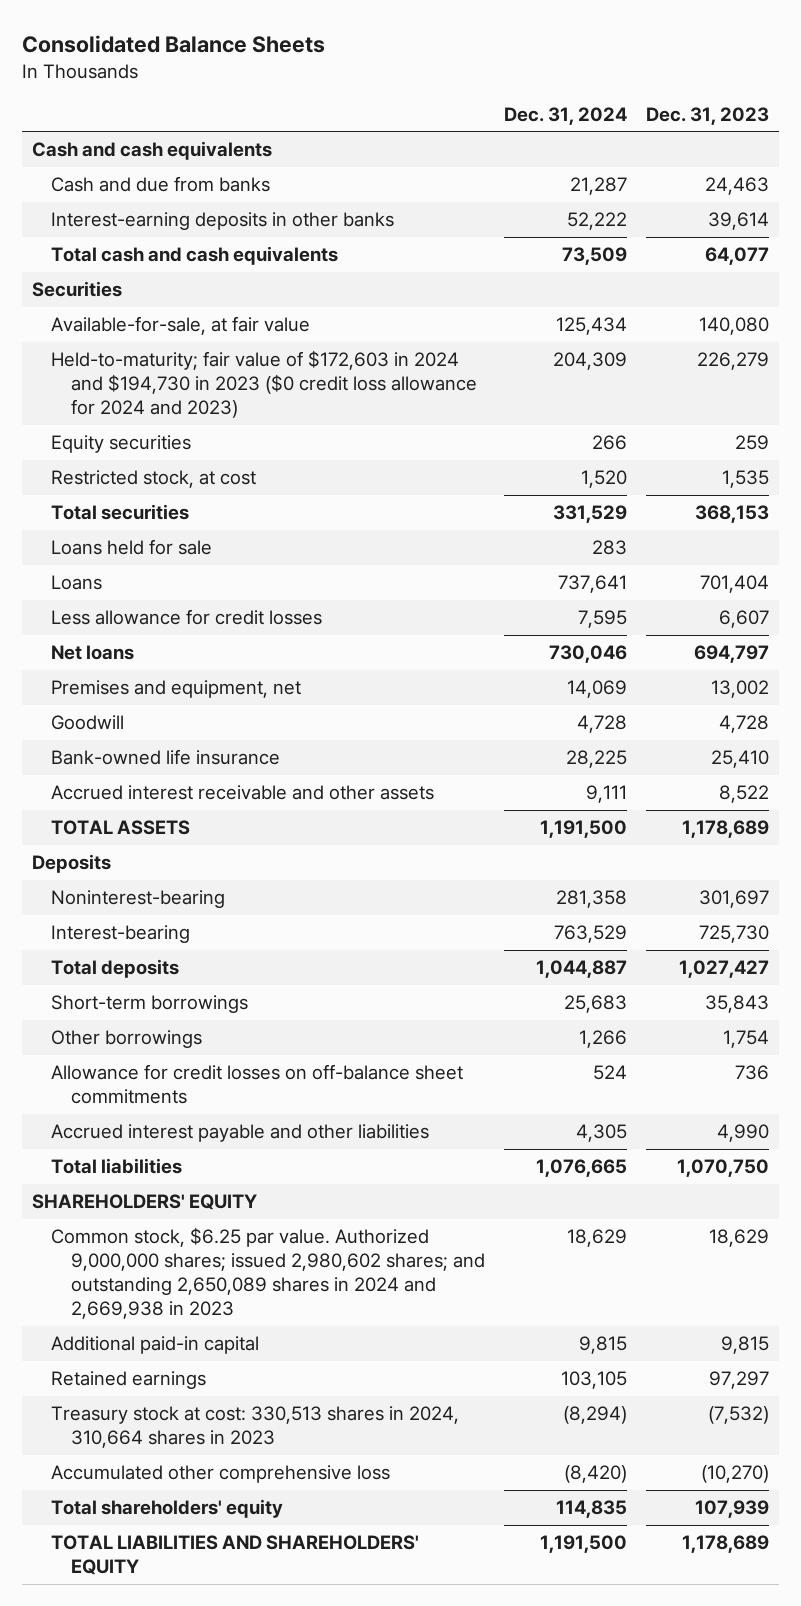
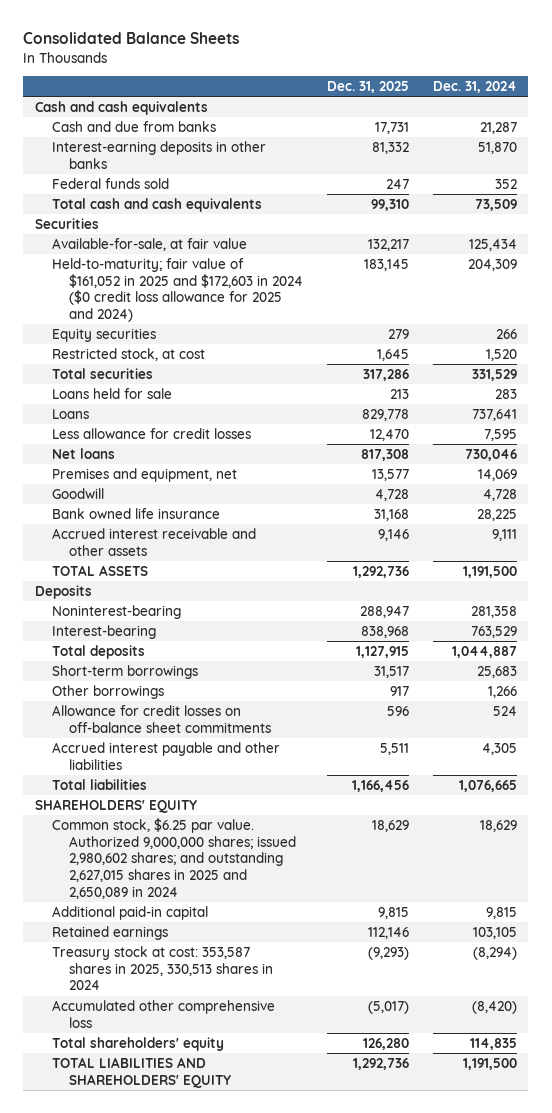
- | Dec. 31, 2024 | Dec. 31, 2023
+ | Dec. 31, 2025 | Dec. 31, 2024
- Interest-earning deposits in other banks | 52,222 | 39,614
+ Interest-earning deposits in other banks | 81,332 | 51,870
+ Federal funds sold | 247 | 352
- Held-to-maturity; fair value of $172,603 in 2024 and $194,730 in 2023 ($0 credit loss allowance for 2024 and 2023) | 204,309 | 226,279
+ Held-to-maturity; fair value of $161,052 in 2025 and $172,603 in 2024 ($0 credit loss allowance for 2025 and 2024) | 183,145 | 204,309
- Bank-owned life insurance | 28,225 | 25,410
+ Bank owned life insurance | 31,168 | 28,225
- Common stock, $6.25 par value. Authorized 9,000,000 shares; issued 2,980,602 shares; and outstanding 2,650,089 shares in 2024 and 2,669,938 in 2023 | 18,629 | 18,629
+ Common stock, $6.25 par value. Authorized 9,000,000 shares; issued 2,980,602 shares; and outstanding 2,627,015 shares in 2025 and 2,650,089 in 2024 | 18,629 | 18,629
- Treasury stock at cost: 330,513 shares in 2024, 310,664 shares in 2023 | (8,294) | (7,532)
+ Treasury stock at cost: 353,587 shares in 2025, 330,513 shares in 2024 | (9,293) | (8,294)

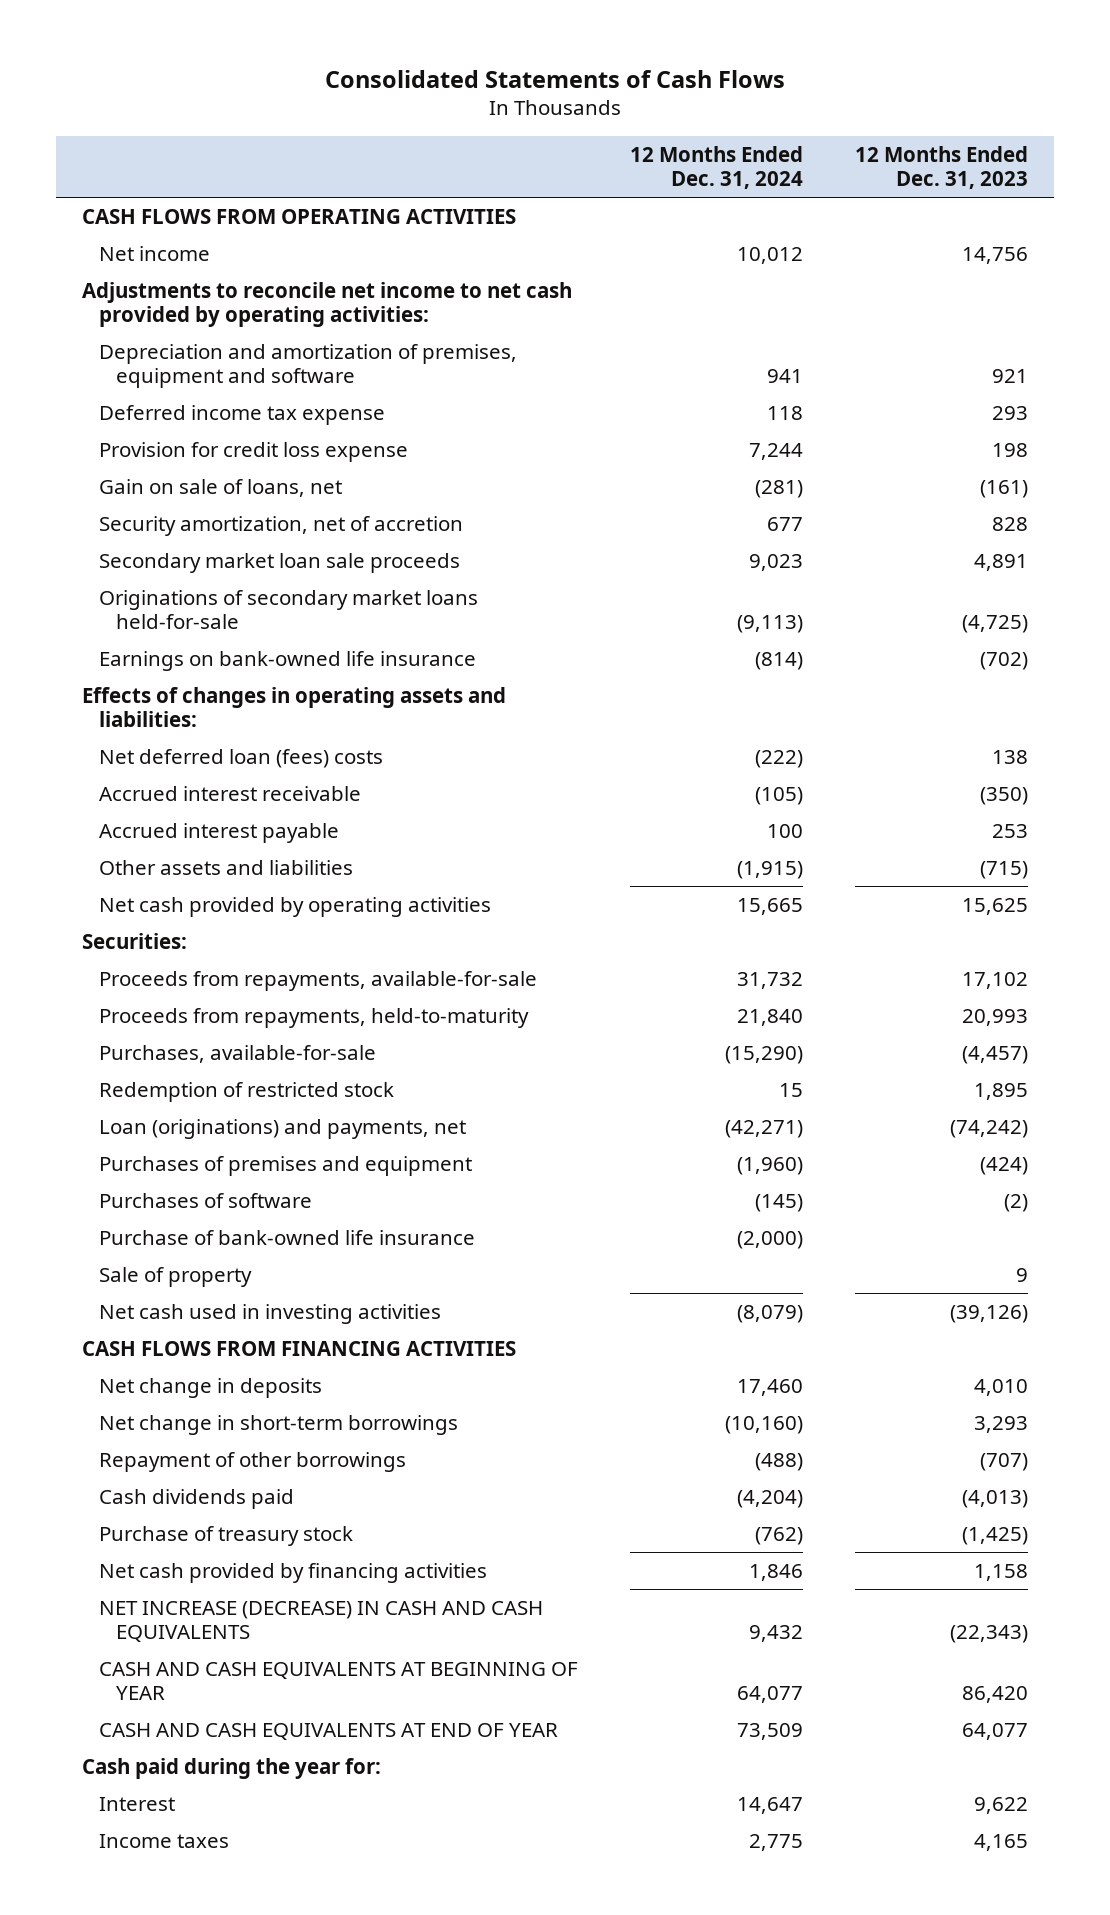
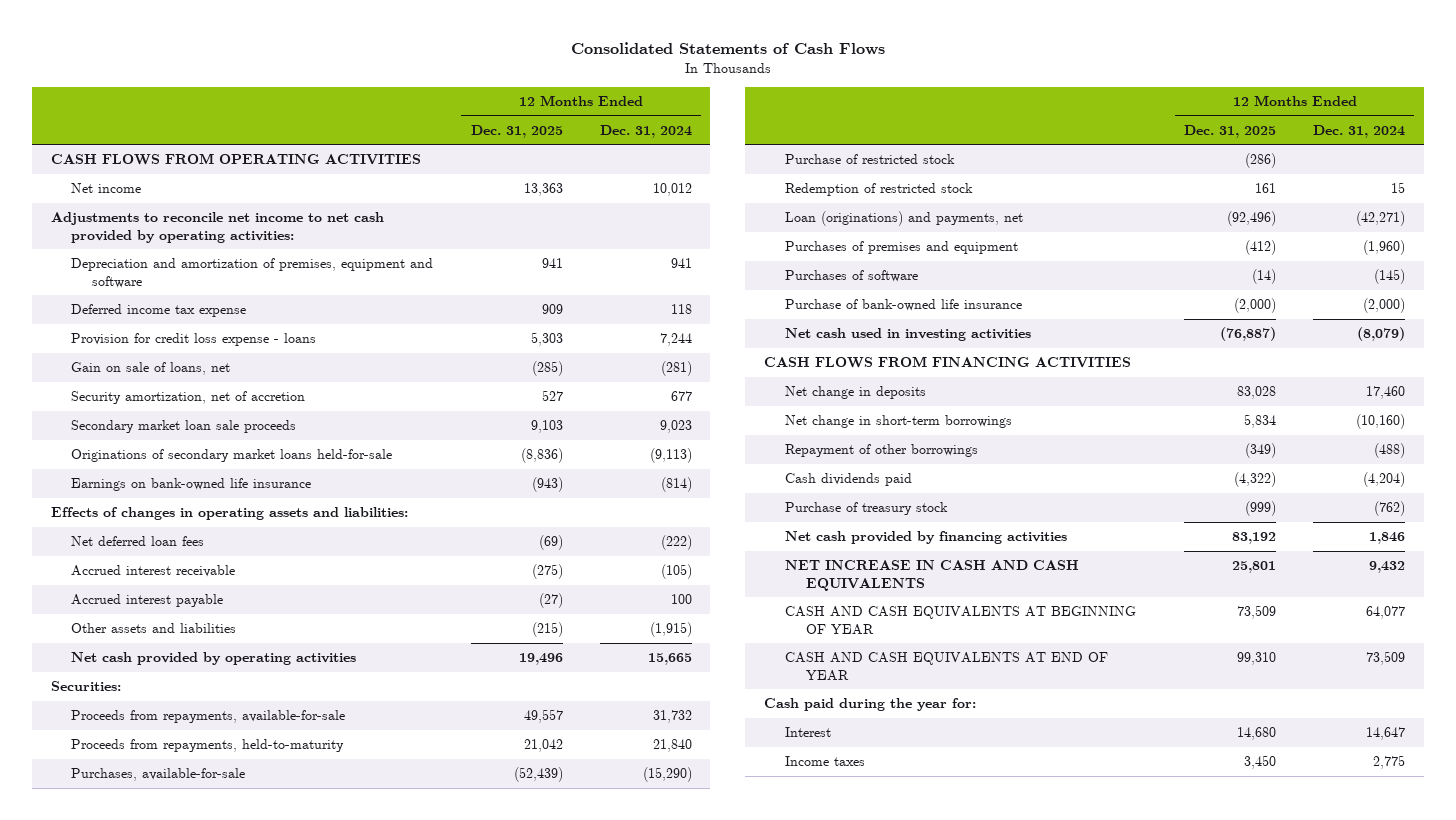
- | 12 Months Ended Dec. 31, 2024 | 12 Months Ended Dec. 31, 2023
+ | 12 Months Ended Dec. 31, 2025 | 12 Months Ended Dec. 31, 2024
- Provision for credit loss expense | 7,244 | 198
+ Provision for credit loss expense - loans | 5,303 | 7,244
- Net deferred loan (fees) costs | (222) | 138
+ Net deferred loan fees | (69) | (222)
+ Purchase of restricted stock | (286) |
- Sale of property | | 9
- NET INCREASE (DECREASE) IN CASH AND CASH EQUIVALENTS | 9,432 | (22,343)
+ NET INCREASE IN CASH AND CASH EQUIVALENTS | 25,801 | 9,432

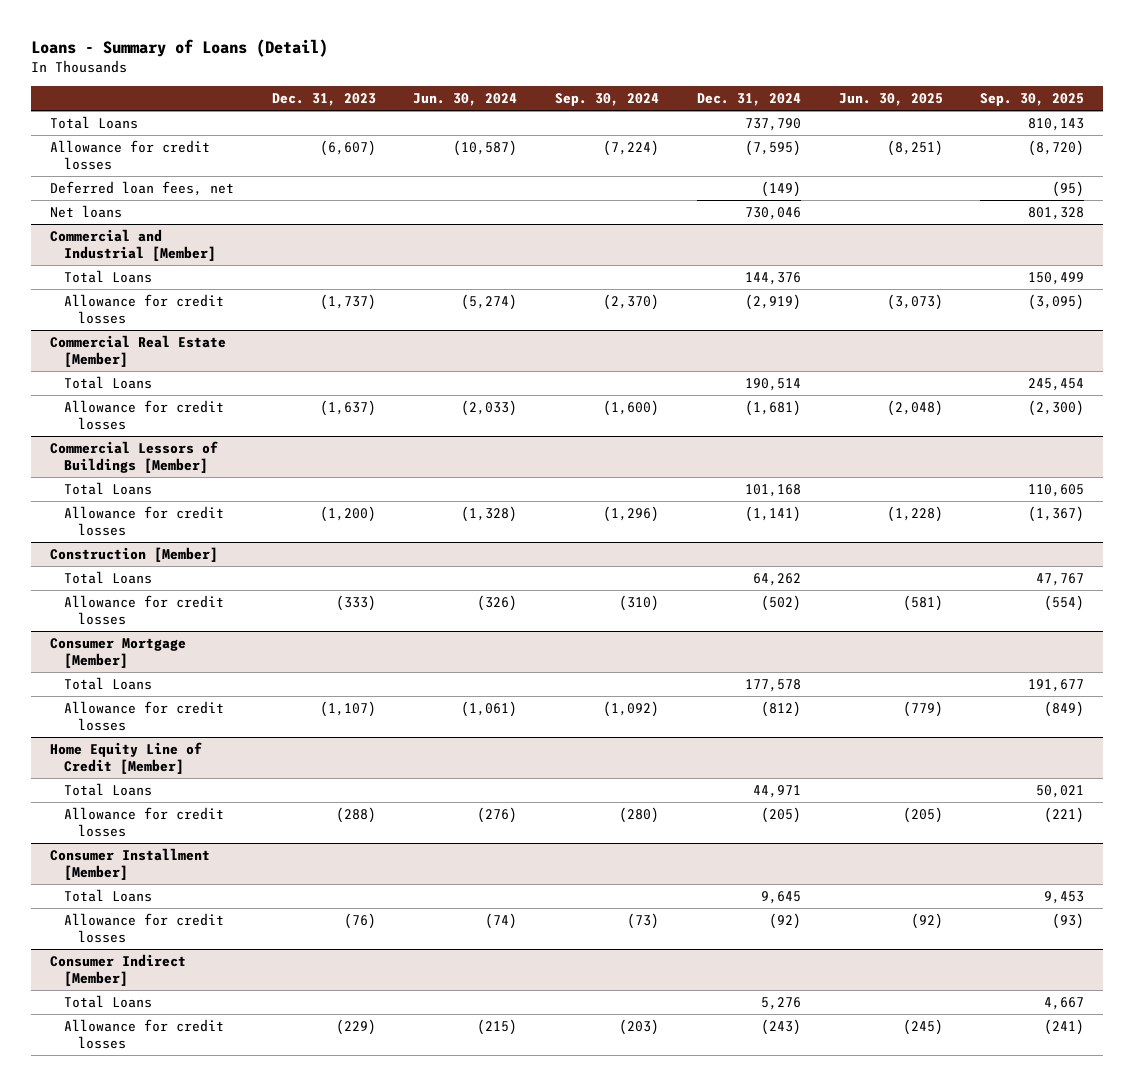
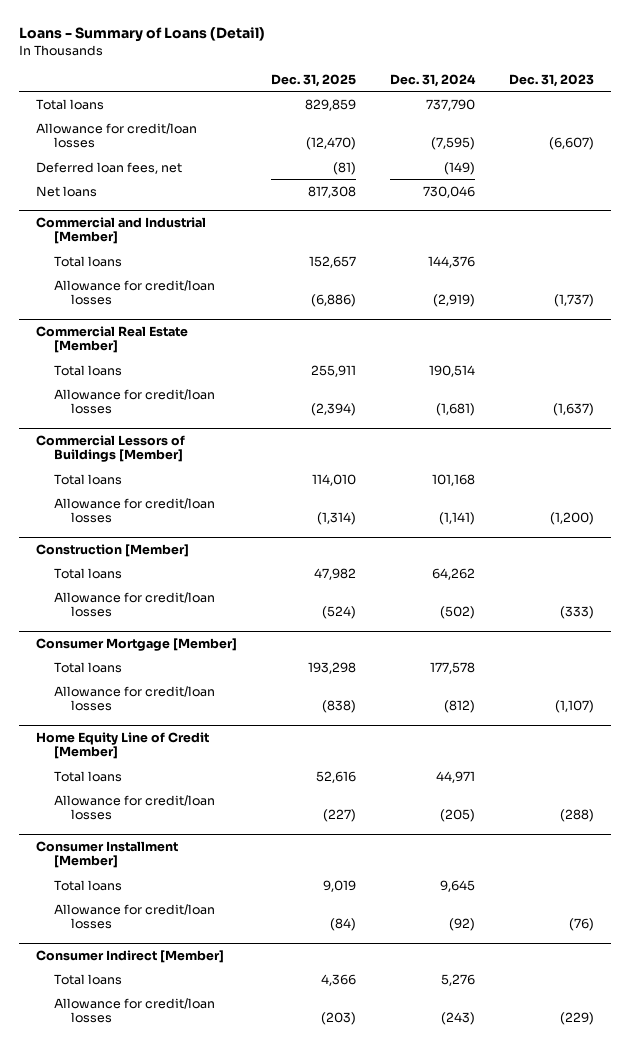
- | Dec. 31, 2023 | Jun. 30, 2024 | Sep. 30, 2024 | Dec. 31, 2024 | Jun. 30, 2025 | Sep. 30, 2025
+ | Dec. 31, 2025 | Dec. 31, 2024 | Dec. 31, 2023
- Total Loans | | | | 737,790 | | 810,143
- Allowance for credit losses | (6,607) | (10,587) | (7,224) | (7,595) | (8,251) | (8,720)
+ Total loans | 829,859 | 737,790 |
+ Allowance for credit/loan losses | (12,470) | (7,595) | (6,607)
@ Commercial and Industrial [Member]
- Total Loans | | | | 144,376 | | 150,499
- Allowance for credit losses | (1,737) | (5,274) | (2,370) | (2,919) | (3,073) | (3,095)
+ Total loans | 152,657 | 144,376 |
+ Allowance for credit/loan losses | (6,886) | (2,919) | (1,737)
@ Commercial Real Estate [Member]
- Total Loans | | | | 190,514 | | 245,454
- Allowance for credit losses | (1,637) | (2,033) | (1,600) | (1,681) | (2,048) | (2,300)
+ Total loans | 255,911 | 190,514 |
+ Allowance for credit/loan losses | (2,394) | (1,681) | (1,637)
@ Commercial Lessors of Buildings [Member]
- Total Loans | | | | 101,168 | | 110,605
- Allowance for credit losses | (1,200) | (1,328) | (1,296) | (1,141) | (1,228) | (1,367)
+ Total loans | 114,010 | 101,168 |
+ Allowance for credit/loan losses | (1,314) | (1,141) | (1,200)
@ Construction [Member]
- Total Loans | | | | 64,262 | | 47,767
- Allowance for credit losses | (333) | (326) | (310) | (502) | (581) | (554)
+ Total loans | 47,982 | 64,262 |
+ Allowance for credit/loan losses | (524) | (502) | (333)
@ Consumer Mortgage [Member]
- Total Loans | | | | 177,578 | | 191,677
- Allowance for credit losses | (1,107) | (1,061) | (1,092) | (812) | (779) | (849)
+ Total loans | 193,298 | 177,578 |
+ Allowance for credit/loan losses | (838) | (812) | (1,107)
@ Home Equity Line of Credit [Member]
- Total Loans | | | | 44,971 | | 50,021
- Allowance for credit losses | (288) | (276) | (280) | (205) | (205) | (221)
+ Total loans | 52,616 | 44,971 |
+ Allowance for credit/loan losses | (227) | (205) | (288)
@ Consumer Installment [Member]
- Total Loans | | | | 9,645 | | 9,453
- Allowance for credit losses | (76) | (74) | (73) | (92) | (92) | (93)
+ Total loans | 9,019 | 9,645 |
+ Allowance for credit/loan losses | (84) | (92) | (76)
@ Consumer Indirect [Member]
- Total Loans | | | | 5,276 | | 4,667
- Allowance for credit losses | (229) | (215) | (203) | (243) | (245) | (241)
+ Total loans | 4,366 | 5,276 |
+ Allowance for credit/loan losses | (203) | (243) | (229)

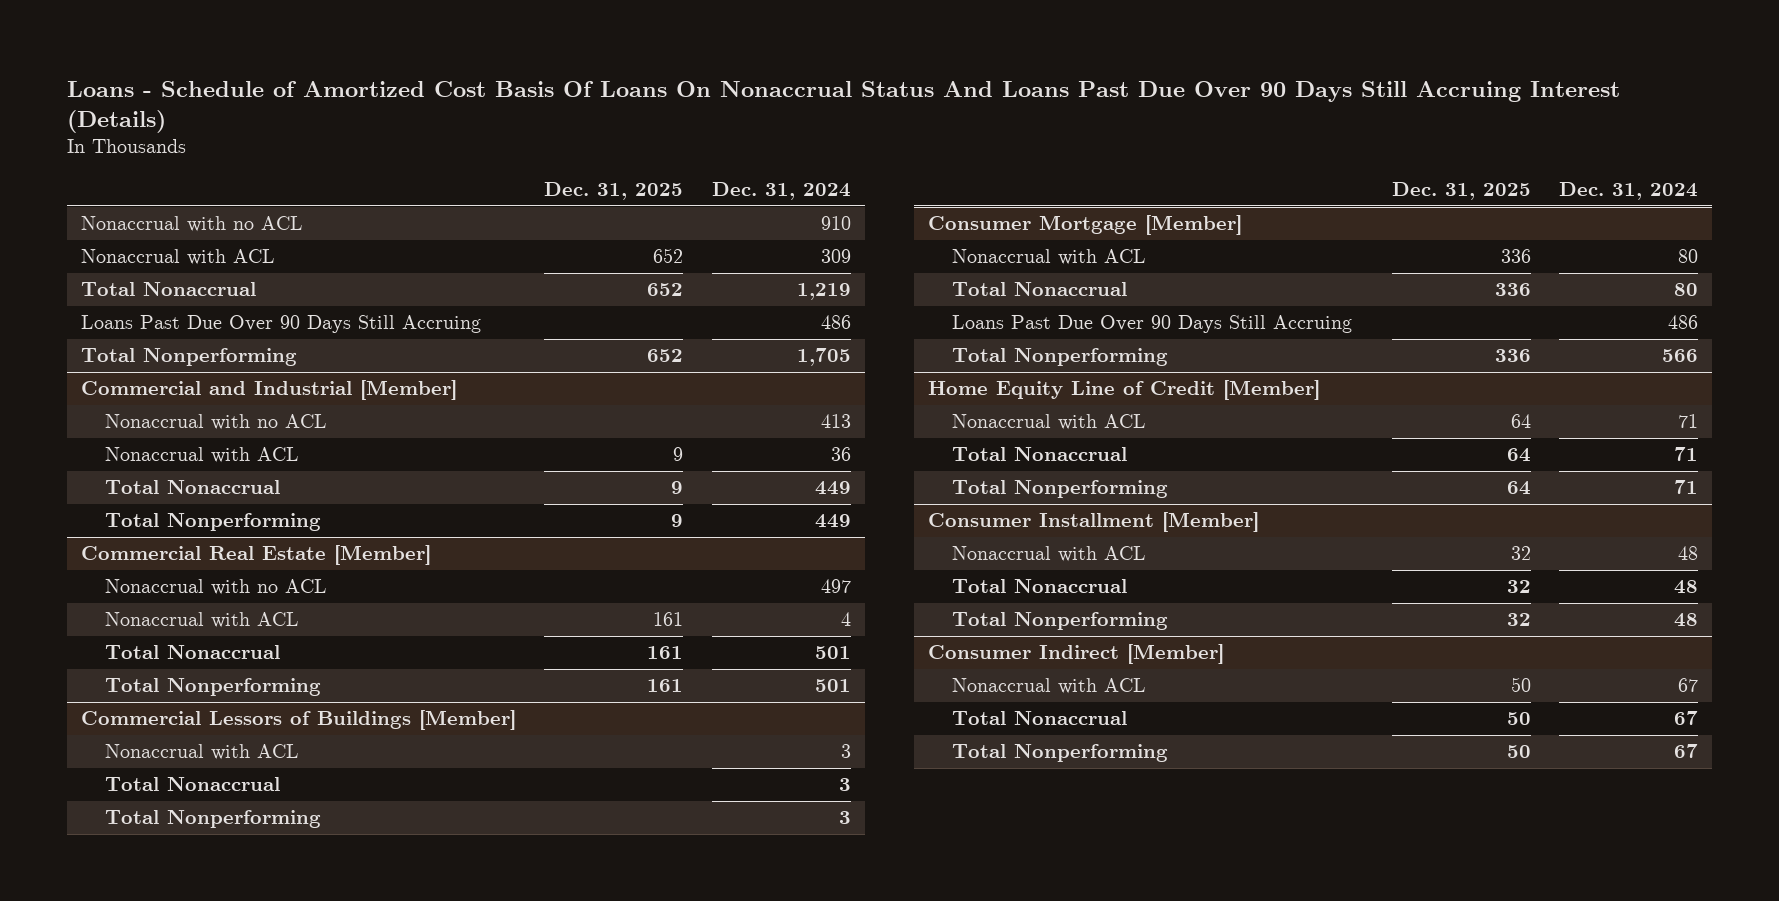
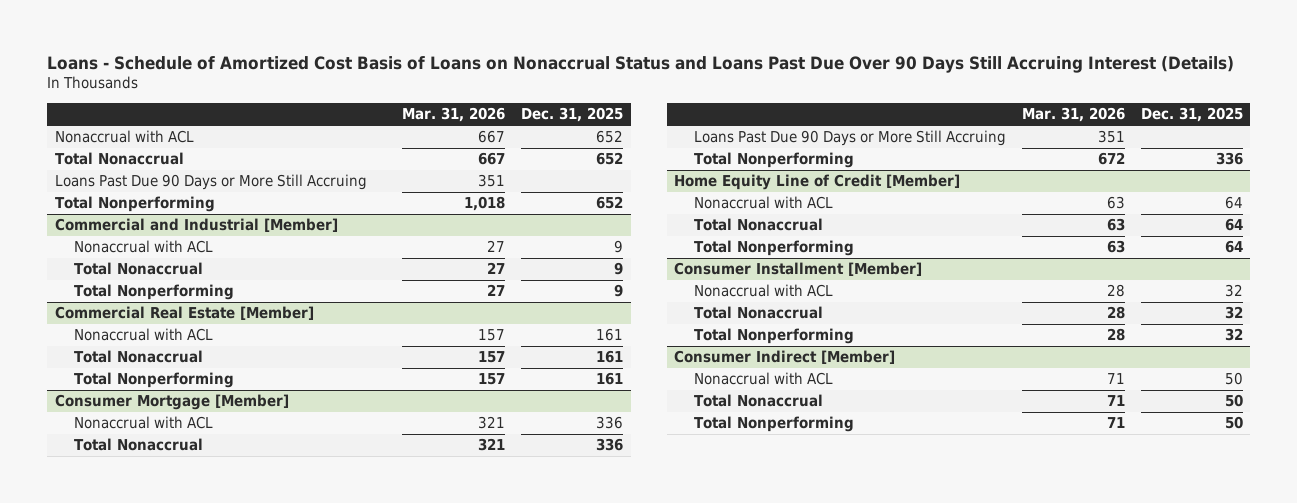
- Loans - Schedule of Amortized Cost Basis Of Loans On Nonaccrual Status And Loans Past Due Over 90 Days Still Accruing Interest (Details)
+ Loans - Schedule of Amortized Cost Basis of Loans on Nonaccrual Status and Loans Past Due Over 90 Days Still Accruing Interest (Details)
- | Dec. 31, 2025 | Dec. 31, 2024
+ | Mar. 31, 2026 | Dec. 31, 2025
- Nonaccrual with no ACL | | 910
- Loans Past Due Over 90 Days Still Accruing | | 486
+ Loans Past Due 90 Days or More Still Accruing | 351 |
@ Commercial and Industrial [Member]
- Nonaccrual with no ACL | | 413
@ Commercial Real Estate [Member]
- Nonaccrual with no ACL | | 497
- Commercial Lessors of Buildings [Member]
- Nonaccrual with ACL | | 3
- Total Nonaccrual | | 3
- Total Nonperforming | | 3
@ Consumer Mortgage [Member]
- Loans Past Due Over 90 Days Still Accruing | | 486
+ Loans Past Due 90 Days or More Still Accruing | 351 |

